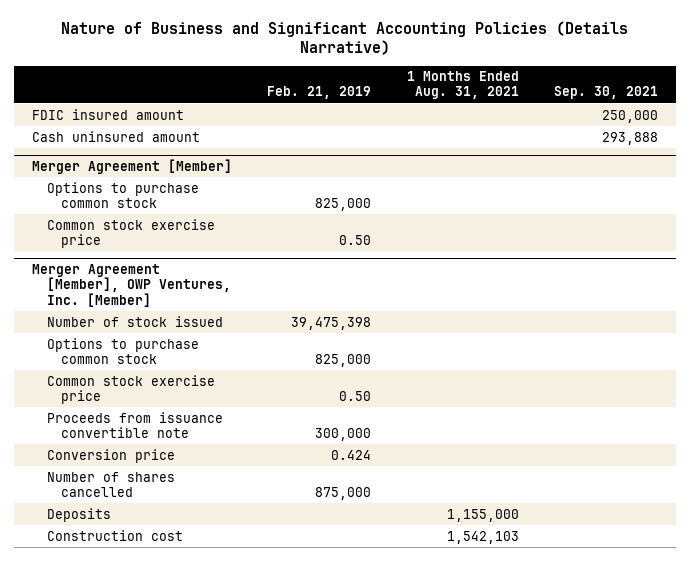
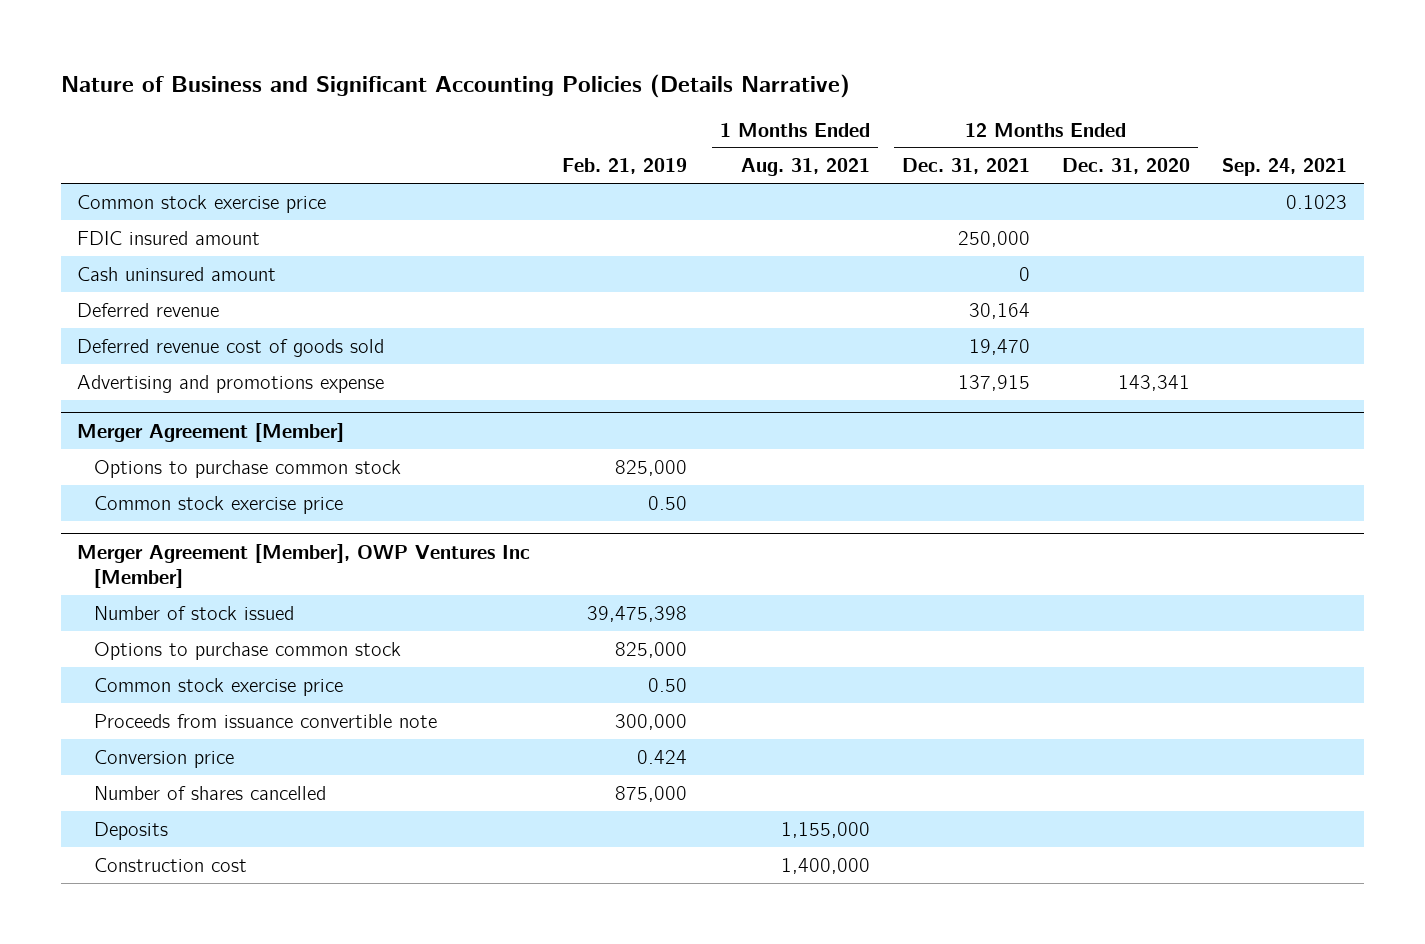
- | Feb. 21, 2019 | 1 Months Ended Aug. 31, 2021 | Sep. 30, 2021
+ | Feb. 21, 2019 | 1 Months Ended Aug. 31, 2021 | 12 Months Ended Dec. 31, 2021 | 12 Months Ended Dec. 31, 2020 | Sep. 24, 2021
+ Common stock exercise price | | | | | 0.1023
+ Deferred revenue | | | 30,164 | |
+ Deferred revenue cost of goods sold | | | 19,470 | |
+ Advertising and promotions expense | | | 137,915 | 143,341 |
- Merger Agreement [Member], OWP Ventures, Inc. [Member]
+ Merger Agreement [Member], OWP Ventures Inc [Member]
- Construction cost | | 1,542,103 |
+ Construction cost | | 1,400,000 | | |

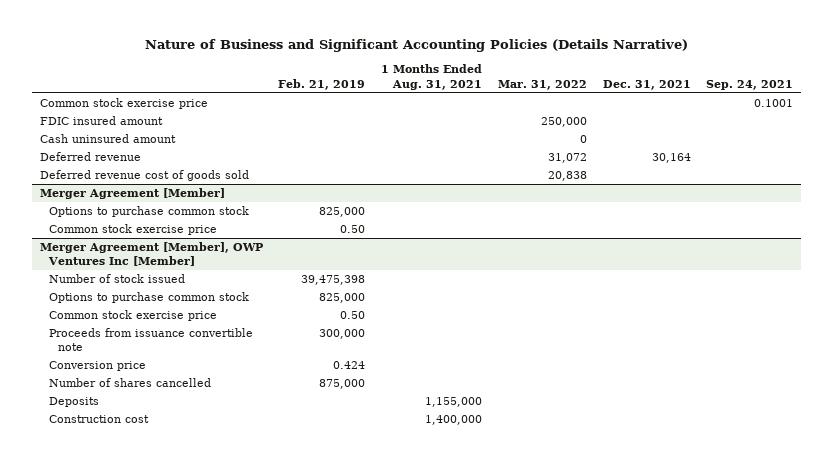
- | Feb. 21, 2019 | 1 Months Ended Aug. 31, 2021 | 12 Months Ended Dec. 31, 2021 | 12 Months Ended Dec. 31, 2020 | Sep. 24, 2021
+ | Feb. 21, 2019 | 1 Months Ended Aug. 31, 2021 | Mar. 31, 2022 | Dec. 31, 2021 | Sep. 24, 2021
- Common stock exercise price | | | | | 0.1023
+ Common stock exercise price | | | | | 0.1001
- Advertising and promotions expense | | | 137,915 | 143,341 |

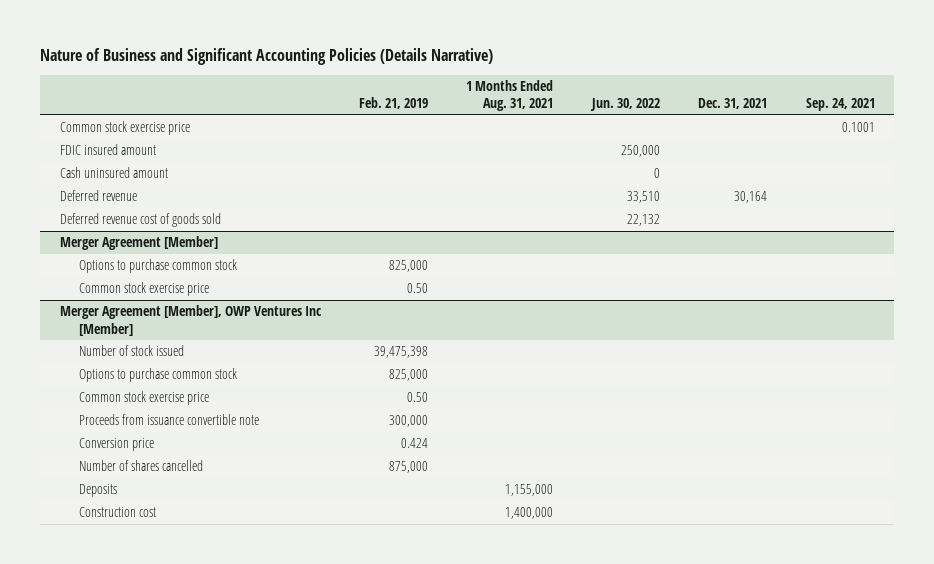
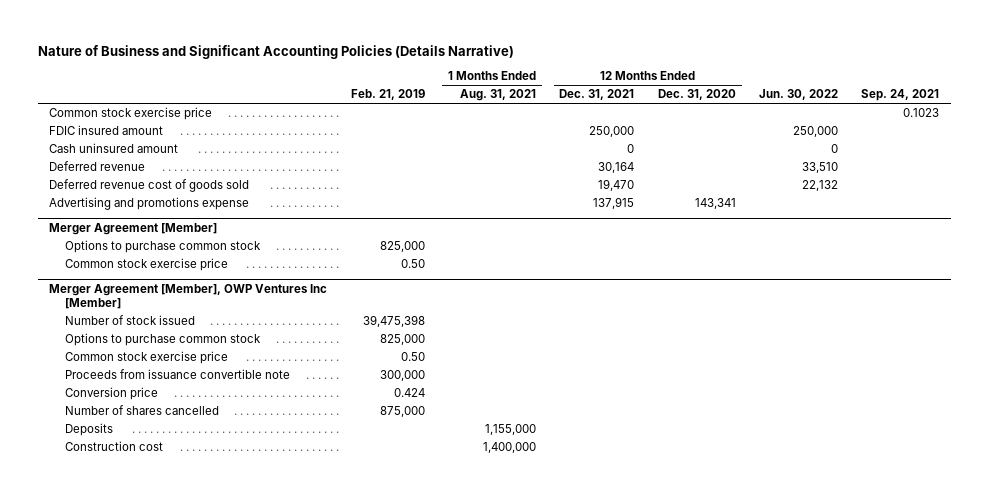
- | Feb. 21, 2019 | 1 Months Ended Aug. 31, 2021 | Jun. 30, 2022 | Dec. 31, 2021 | Sep. 24, 2021
+ | Feb. 21, 2019 | 1 Months Ended Aug. 31, 2021 | 12 Months Ended Dec. 31, 2021 | 12 Months Ended Dec. 31, 2020 | Jun. 30, 2022 | Sep. 24, 2021
- Common stock exercise price | | | | | 0.1001
+ Common stock exercise price | | | | | | 0.1023
+ Advertising and promotions expense | | | 137,915 | 143,341 | |

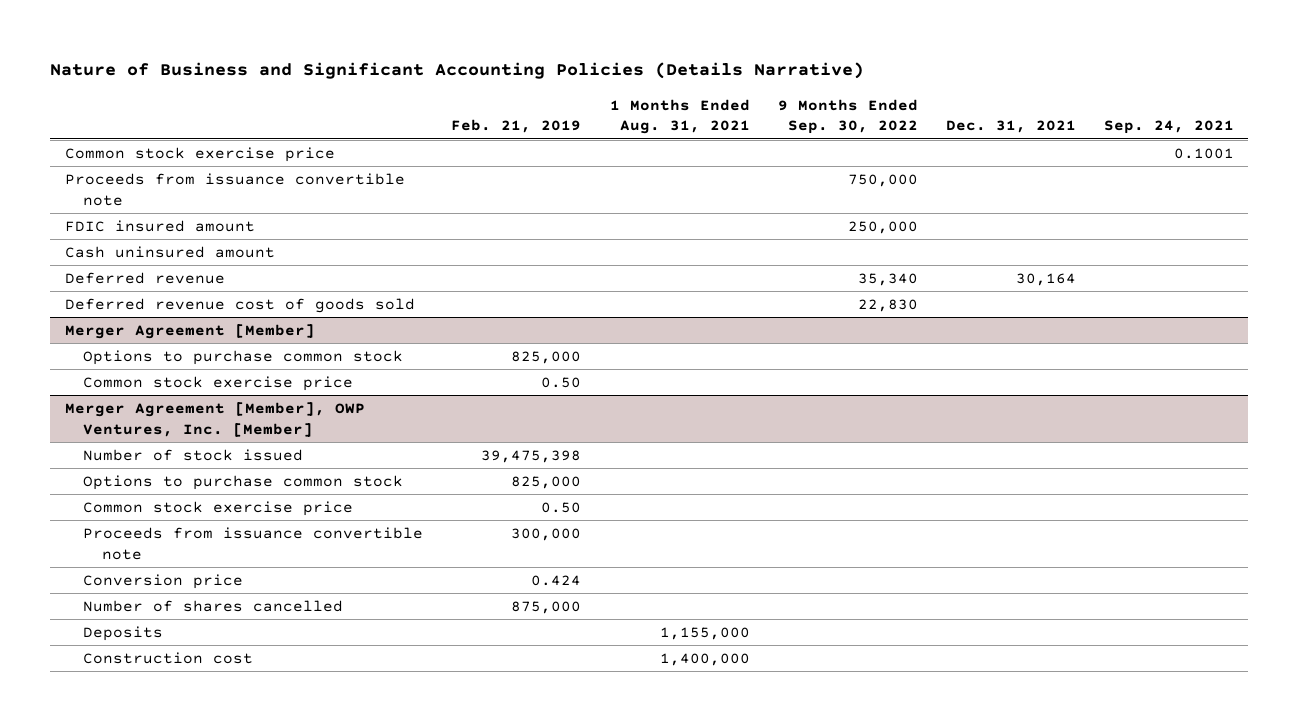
- | Feb. 21, 2019 | 1 Months Ended Aug. 31, 2021 | 12 Months Ended Dec. 31, 2021 | 12 Months Ended Dec. 31, 2020 | Jun. 30, 2022 | Sep. 24, 2021
+ | Feb. 21, 2019 | 1 Months Ended Aug. 31, 2021 | 9 Months Ended Sep. 30, 2022 | Dec. 31, 2021 | Sep. 24, 2021
- Common stock exercise price | | | | | | 0.1023
+ Common stock exercise price | | | | | 0.1001
+ Proceeds from issuance convertible note | | | 750,000 | |
- Advertising and promotions expense | | | 137,915 | 143,341 | |
- Merger Agreement [Member], OWP Ventures Inc [Member]
+ Merger Agreement [Member], OWP Ventures, Inc. [Member]

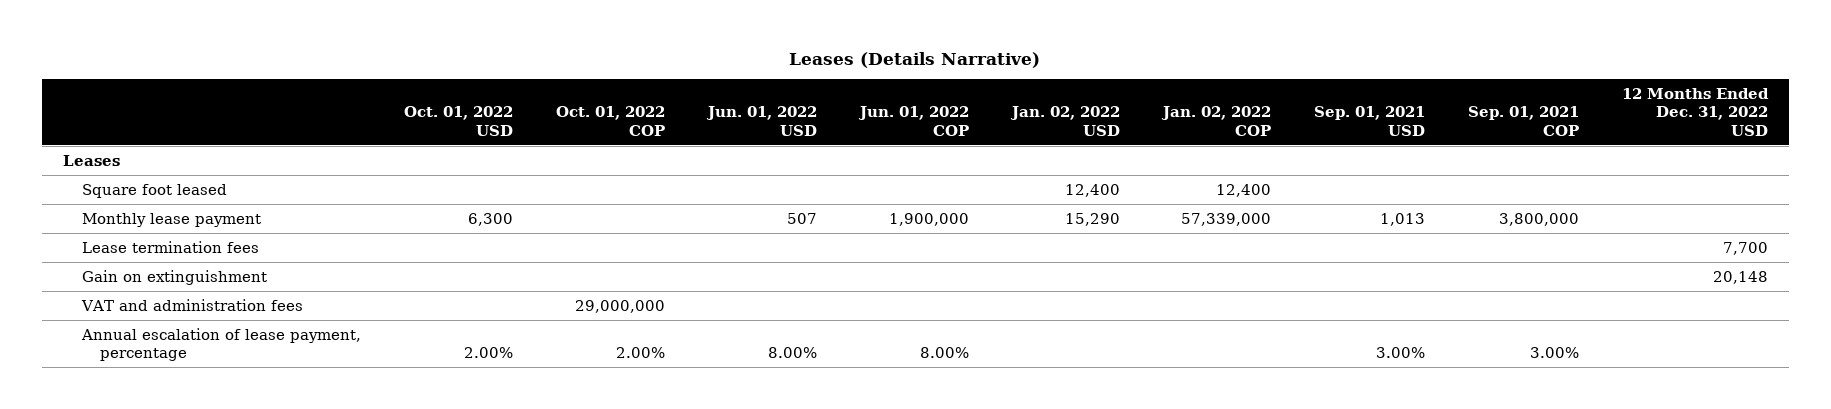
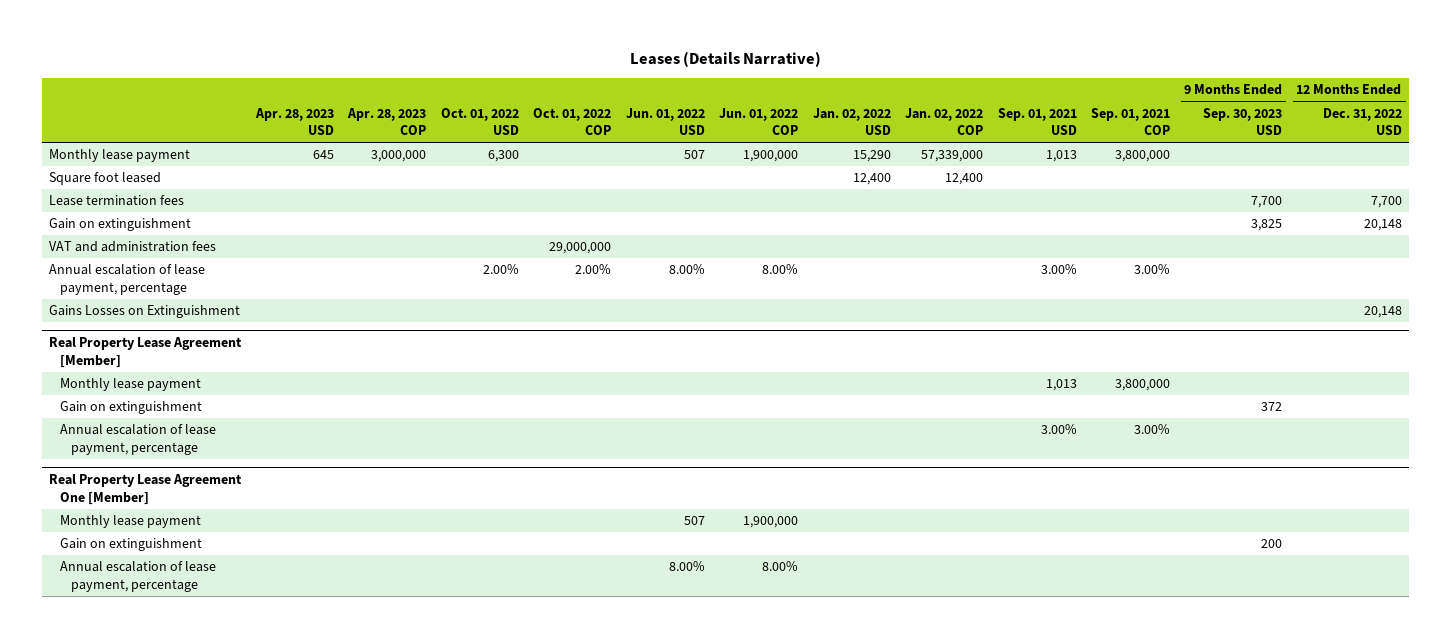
- | Oct. 01, 2022 USD | Oct. 01, 2022 COP | Jun. 01, 2022 USD | Jun. 01, 2022 COP | Jan. 02, 2022 USD | Jan. 02, 2022 COP | Sep. 01, 2021 USD | Sep. 01, 2021 COP | 12 Months Ended Dec. 31, 2022 USD
+ | Apr. 28, 2023 USD | Apr. 28, 2023 COP | Oct. 01, 2022 USD | Oct. 01, 2022 COP | Jun. 01, 2022 USD | Jun. 01, 2022 COP | Jan. 02, 2022 USD | Jan. 02, 2022 COP | Sep. 01, 2021 USD | Sep. 01, 2021 COP | 9 Months Ended Sep. 30, 2023 USD | 12 Months Ended Dec. 31, 2022 USD
- Leases
moved down: Square foot leased | | | | | | | 12,400 | 12,400 | | | |
+ Gains Losses on Extinguishment | | | | | | | | | | | | 20,148
+ Real Property Lease Agreement [Member]
+ Monthly lease payment | | | | | | | | | 1,013 | 3,800,000 | |
+ Gain on extinguishment | | | | | | | | | | | 372 |
+ Annual escalation of lease payment, percentage | | | | | | | | | 3.00% | 3.00% | |
+ Real Property Lease Agreement One [Member]
+ Monthly lease payment | | | | | 507 | 1,900,000 | | | | | |
+ Gain on extinguishment | | | | | | | | | | | 200 |
+ Annual escalation of lease payment, percentage | | | | | 8.00% | 8.00% | | | | | |

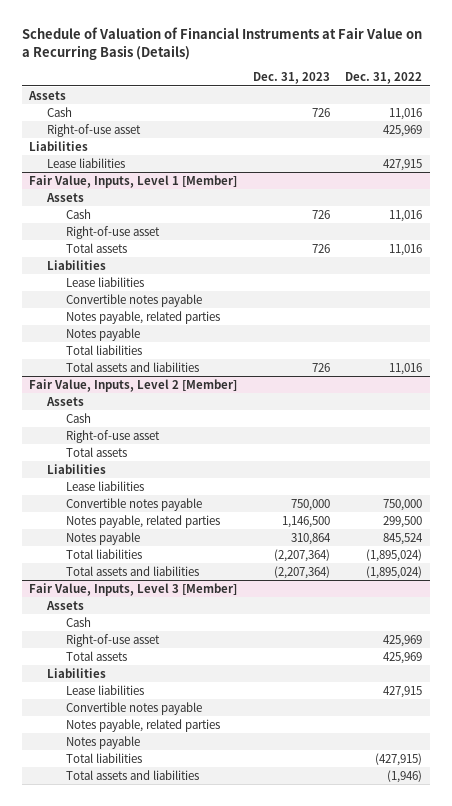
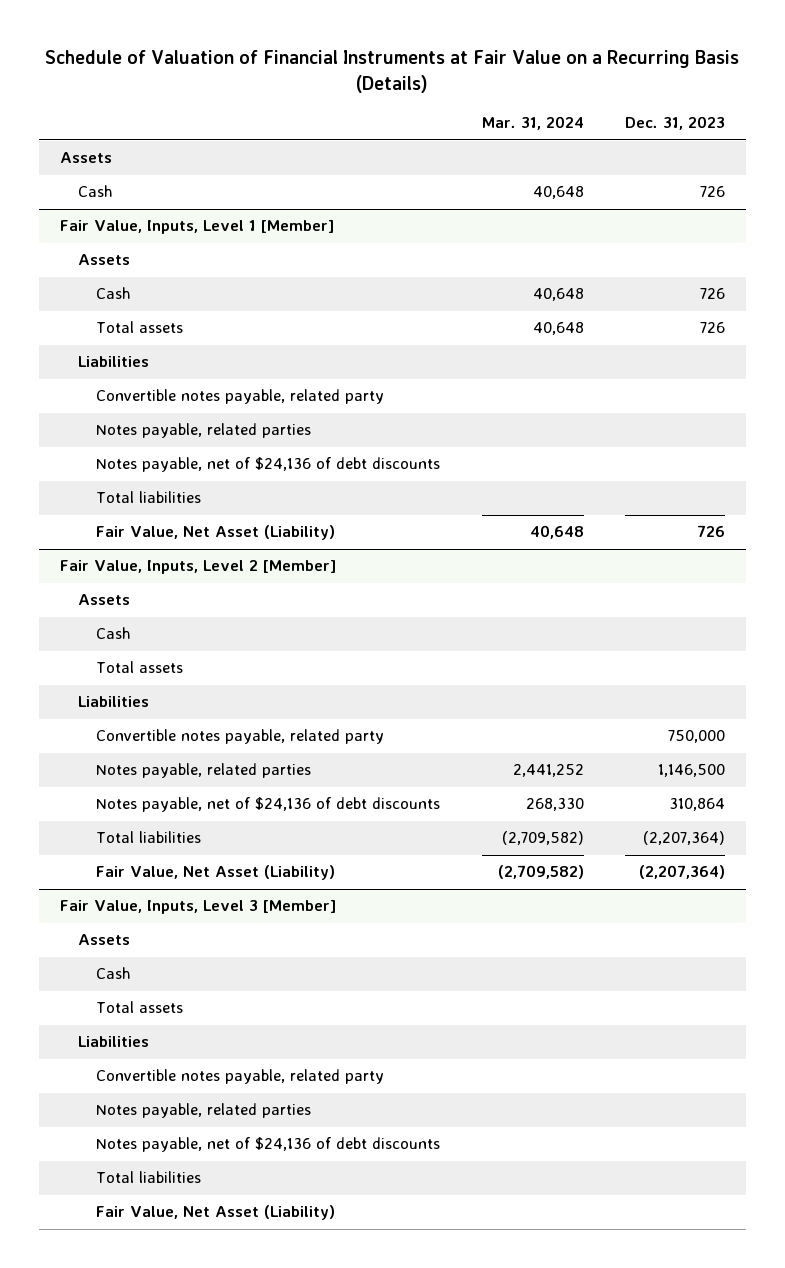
- | Dec. 31, 2023 | Dec. 31, 2022
+ | Mar. 31, 2024 | Dec. 31, 2023
- Right-of-use asset | | 425,969
- Liabilities
- Lease liabilities | | 427,915
@ Fair Value, Inputs, Level 1 [Member]
- Right-of-use asset
- Lease liabilities
- Convertible notes payable
+ Convertible notes payable, related party
- Notes payable
+ Notes payable, net of $24,136 of debt discounts
- Total assets and liabilities | 726 | 11,016
+ Fair Value, Net Asset (Liability) | 40,648 | 726
@ Fair Value, Inputs, Level 2 [Member]
- Right-of-use asset
- Lease liabilities
- Convertible notes payable | 750,000 | 750,000
+ Convertible notes payable, related party | | 750,000
- Notes payable | 310,864 | 845,524
+ Notes payable, net of $24,136 of debt discounts | 268,330 | 310,864
- Total assets and liabilities | (2,207,364) | (1,895,024)
+ Fair Value, Net Asset (Liability) | (2,709,582) | (2,207,364)
@ Fair Value, Inputs, Level 3 [Member]
- Right-of-use asset | | 425,969
- Lease liabilities | | 427,915
- Convertible notes payable
+ Convertible notes payable, related party
- Notes payable
+ Notes payable, net of $24,136 of debt discounts
- Total assets and liabilities | | (1,946)
+ Fair Value, Net Asset (Liability)

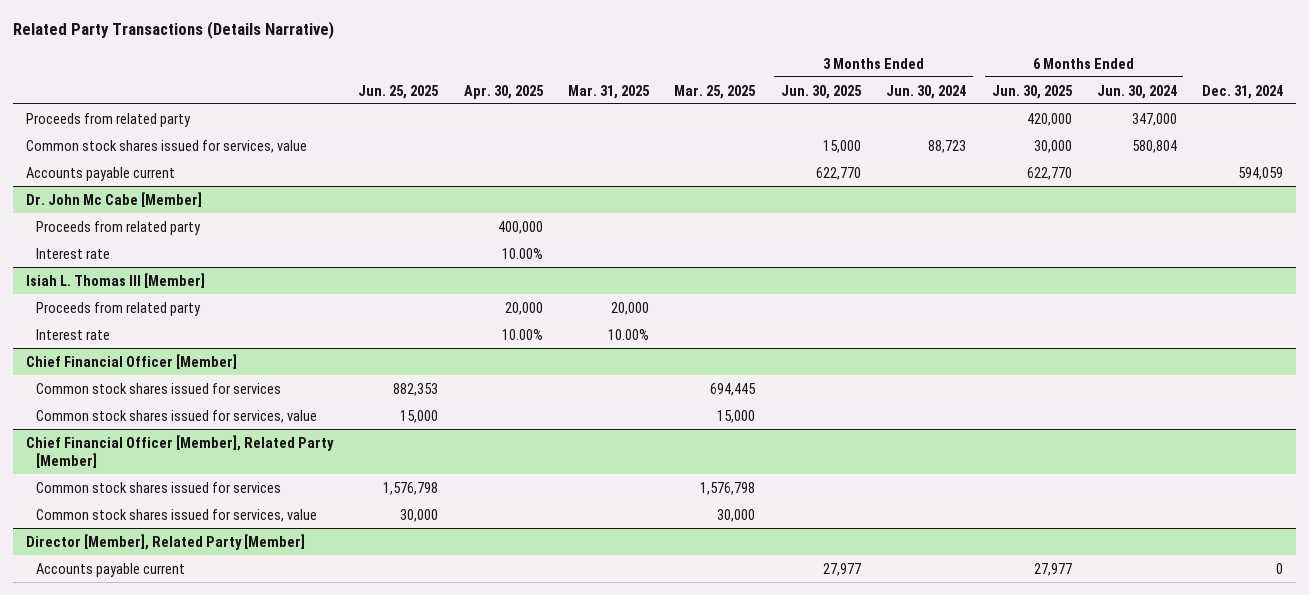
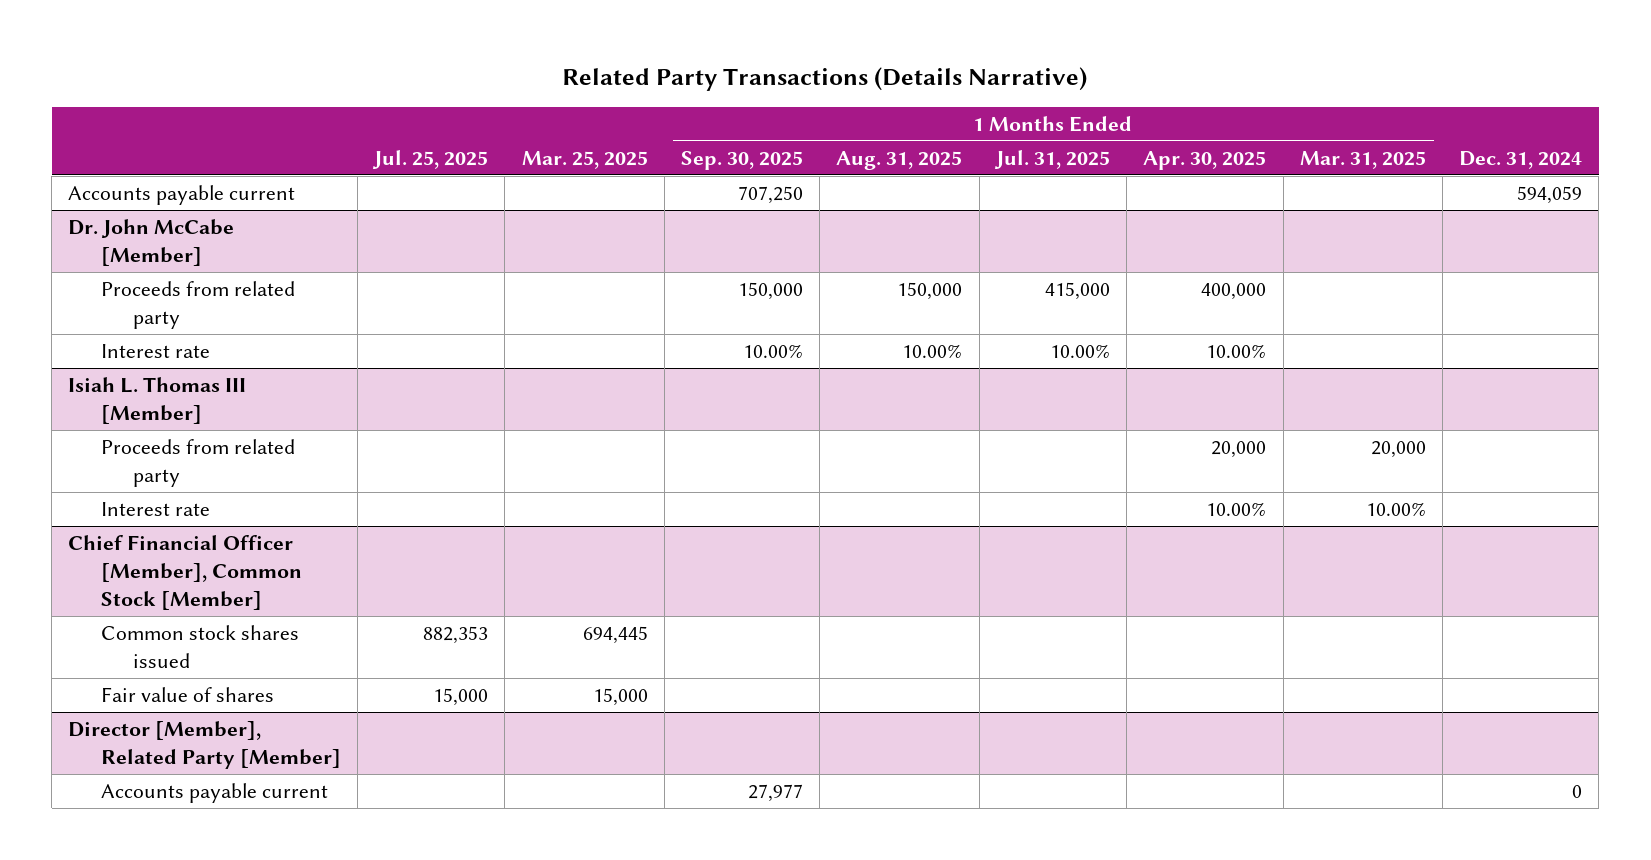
- | Jun. 25, 2025 | Apr. 30, 2025 | Mar. 31, 2025 | Mar. 25, 2025 | 3 Months Ended Jun. 30, 2025 | 3 Months Ended Jun. 30, 2024 | 6 Months Ended Jun. 30, 2025 | 6 Months Ended Jun. 30, 2024 | Dec. 31, 2024
+ | Jul. 25, 2025 | Mar. 25, 2025 | 1 Months Ended Sep. 30, 2025 | 1 Months Ended Aug. 31, 2025 | 1 Months Ended Jul. 31, 2025 | 1 Months Ended Apr. 30, 2025 | 1 Months Ended Mar. 31, 2025 | Dec. 31, 2024
- Proceeds from related party | | | | | | | 420,000 | 347,000 |
- Common stock shares issued for services, value | | | | | 15,000 | 88,723 | 30,000 | 580,804 |
- Dr. John Mc Cabe [Member]
+ Dr. John McCabe [Member]
- Chief Financial Officer [Member]
- Common stock shares issued for services | 882,353 | | | 694,445 | | | | |
- Common stock shares issued for services, value | 15,000 | | | 15,000 | | | | |
- Chief Financial Officer [Member], Related Party [Member]
- Common stock shares issued for services | 1,576,798 | | | 1,576,798 | | | | |
- Common stock shares issued for services, value | 30,000 | | | 30,000 | | | | |
+ Chief Financial Officer [Member], Common Stock [Member]
+ Common stock shares issued | 882,353 | 694,445 | | | | | |
+ Fair value of shares | 15,000 | 15,000 | | | | | |

